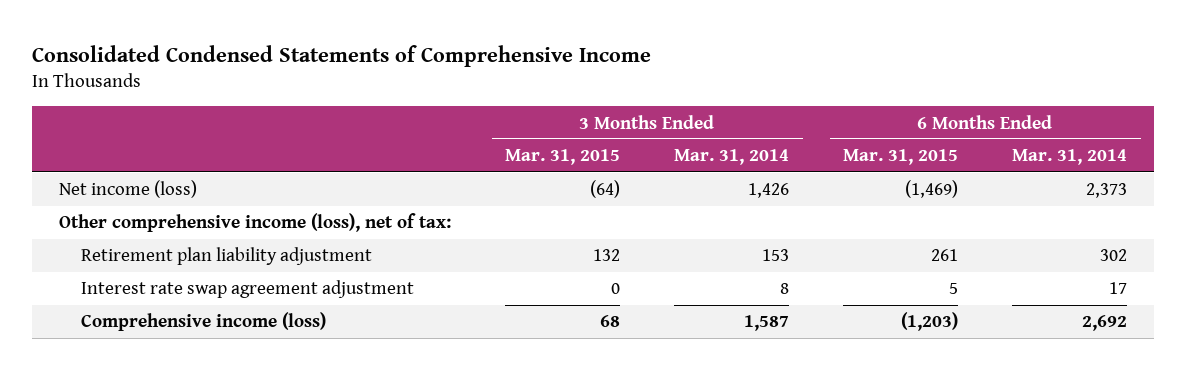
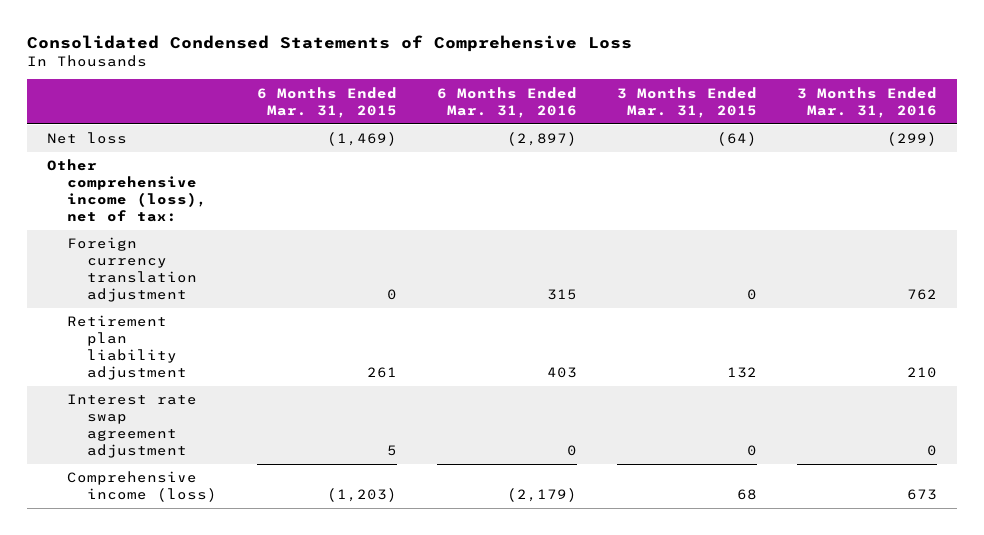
- Consolidated Condensed Statements of Comprehensive Income
+ Consolidated Condensed Statements of Comprehensive Loss
- | 3 Months Ended Mar. 31, 2015 | 3 Months Ended Mar. 31, 2014 | 6 Months Ended Mar. 31, 2015 | 6 Months Ended Mar. 31, 2014
+ | 6 Months Ended Mar. 31, 2015 | 6 Months Ended Mar. 31, 2016 | 3 Months Ended Mar. 31, 2015 | 3 Months Ended Mar. 31, 2016
- Net income (loss) | (64) | 1,426 | (1,469) | 2,373
+ Net loss | (1,469) | (2,897) | (64) | (299)
+ Foreign currency translation adjustment | 0 | 315 | 0 | 762

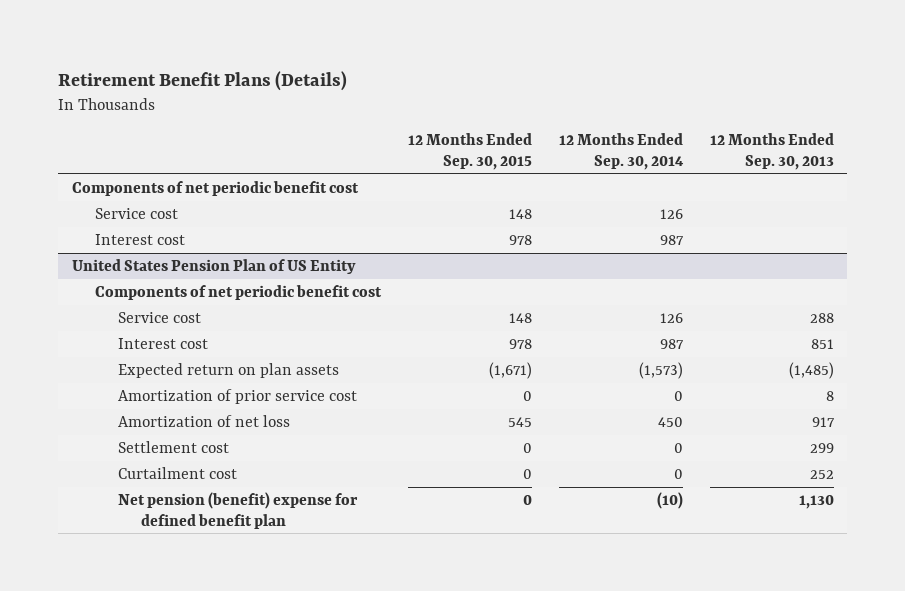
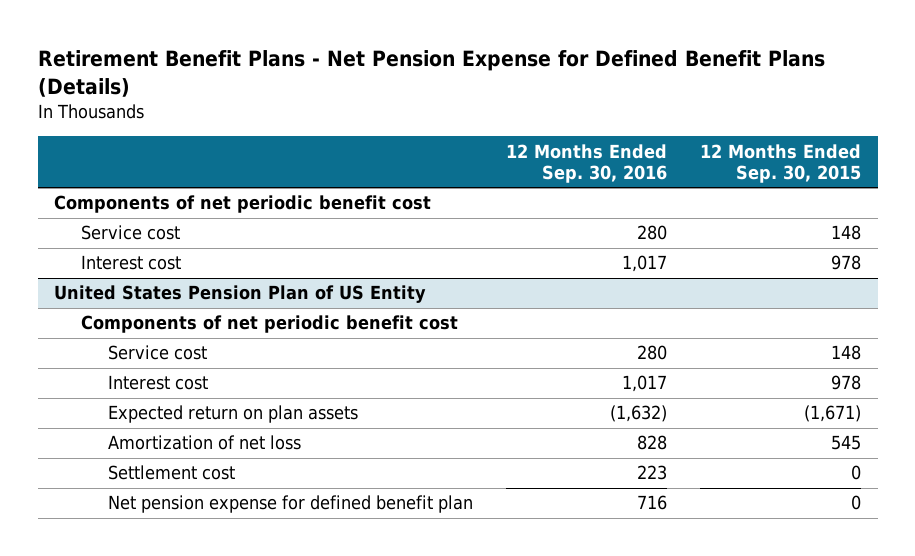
- Retirement Benefit Plans (Details)
+ Retirement Benefit Plans - Net Pension Expense for Defined Benefit Plans (Details)
- | 12 Months Ended Sep. 30, 2015 | 12 Months Ended Sep. 30, 2014 | 12 Months Ended Sep. 30, 2013
+ | 12 Months Ended Sep. 30, 2016 | 12 Months Ended Sep. 30, 2015
@ United States Pension Plan of US Entity
- Amortization of prior service cost | 0 | 0 | 8
- Curtailment cost | 0 | 0 | 252
- Net pension (benefit) expense for defined benefit plan | 0 | (10) | 1,130
+ Net pension expense for defined benefit plan | 716 | 0

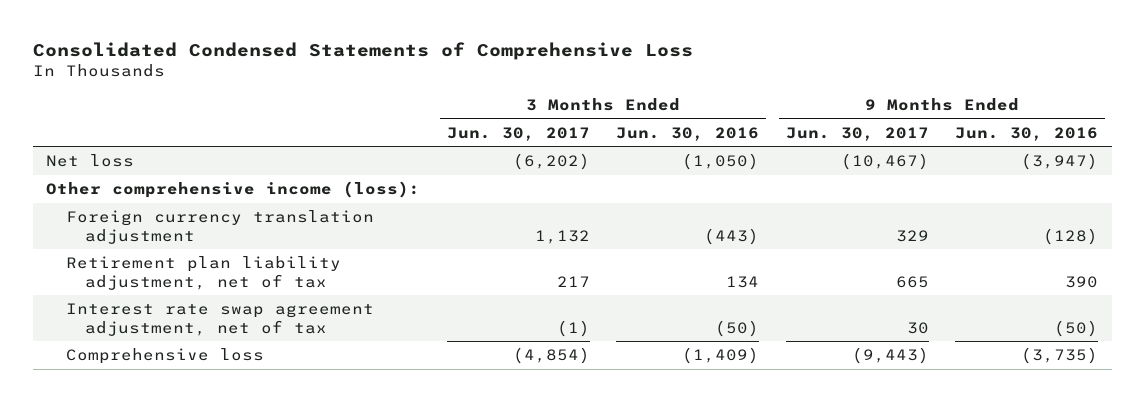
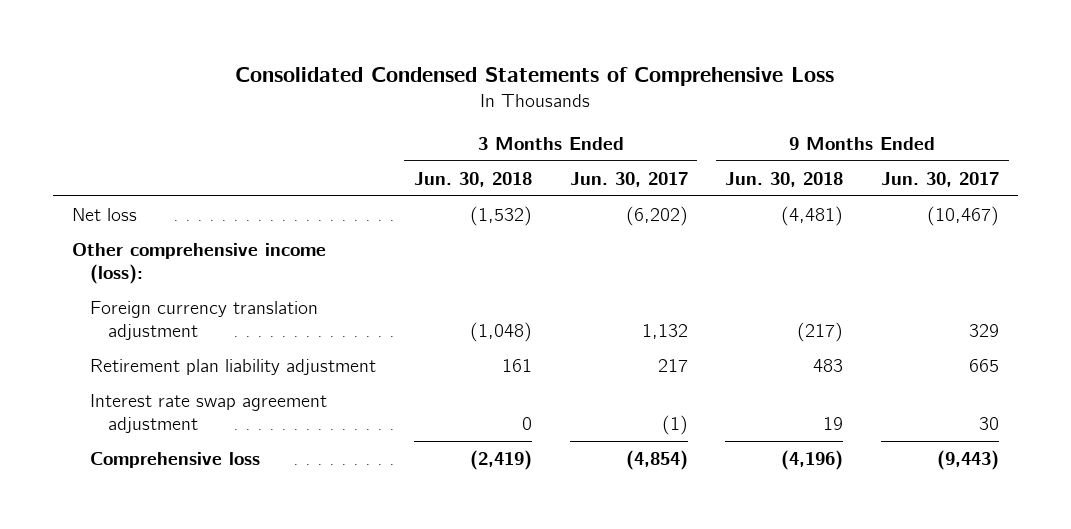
- | 3 Months Ended Jun. 30, 2017 | 3 Months Ended Jun. 30, 2016 | 9 Months Ended Jun. 30, 2017 | 9 Months Ended Jun. 30, 2016
+ | 3 Months Ended Jun. 30, 2018 | 3 Months Ended Jun. 30, 2017 | 9 Months Ended Jun. 30, 2018 | 9 Months Ended Jun. 30, 2017
- Retirement plan liability adjustment, net of tax | 217 | 134 | 665 | 390
- Interest rate swap agreement adjustment, net of tax | (1) | (50) | 30 | (50)
+ Retirement plan liability adjustment | 161 | 217 | 483 | 665
+ Interest rate swap agreement adjustment | 0 | (1) | 19 | 30

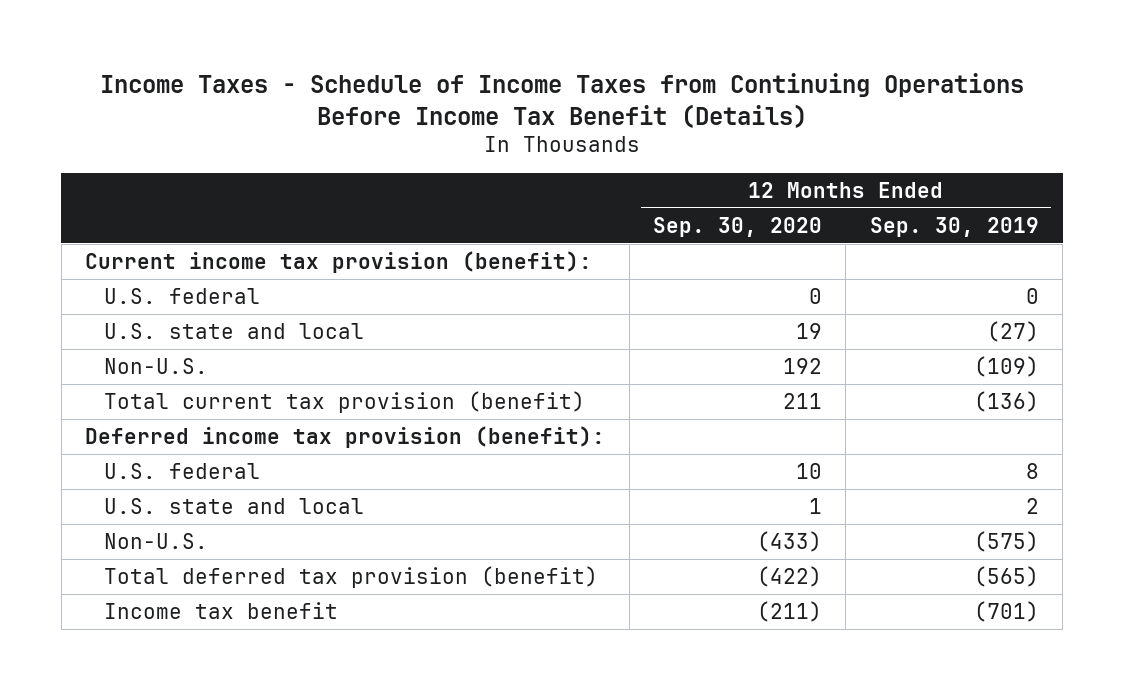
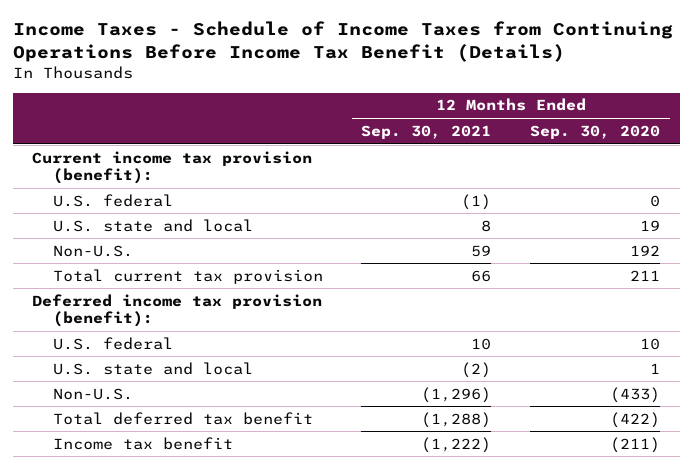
- | 12 Months Ended Sep. 30, 2020 | 12 Months Ended Sep. 30, 2019
+ | 12 Months Ended Sep. 30, 2021 | 12 Months Ended Sep. 30, 2020
- Total current tax provision (benefit) | 211 | (136)
+ Total current tax provision | 66 | 211
- Total deferred tax provision (benefit) | (422) | (565)
+ Total deferred tax benefit | (1,288) | (422)

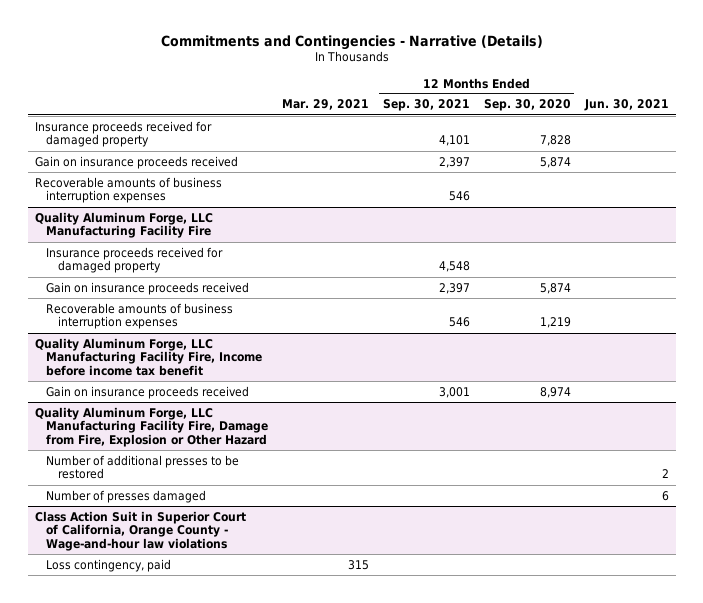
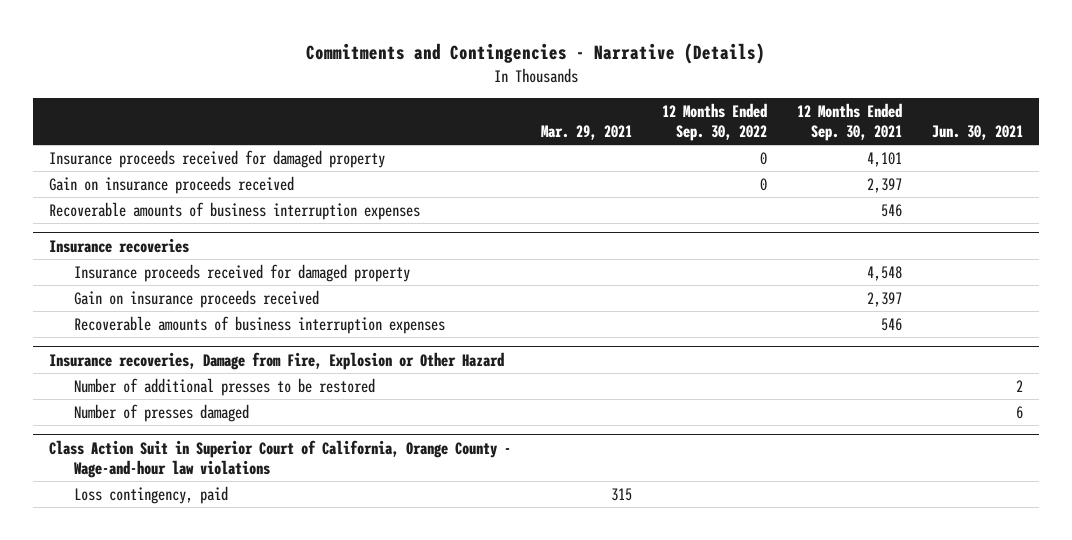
- | Mar. 29, 2021 | 12 Months Ended Sep. 30, 2021 | 12 Months Ended Sep. 30, 2020 | Jun. 30, 2021
+ | Mar. 29, 2021 | 12 Months Ended Sep. 30, 2022 | 12 Months Ended Sep. 30, 2021 | Jun. 30, 2021
- Quality Aluminum Forge, LLC Manufacturing Facility Fire
+ Insurance recoveries
- Quality Aluminum Forge, LLC Manufacturing Facility Fire, Income before income tax benefit
- Gain on insurance proceeds received | | 3,001 | 8,974 |
- Quality Aluminum Forge, LLC Manufacturing Facility Fire, Damage from Fire, Explosion or Other Hazard
+ Insurance recoveries, Damage from Fire, Explosion or Other Hazard

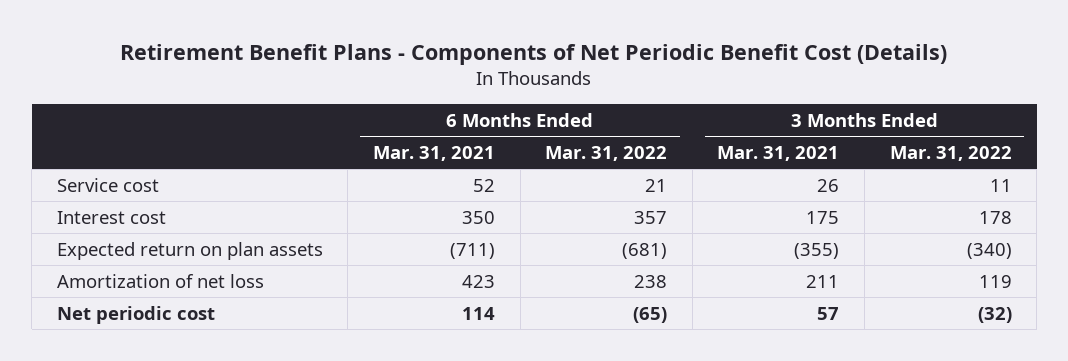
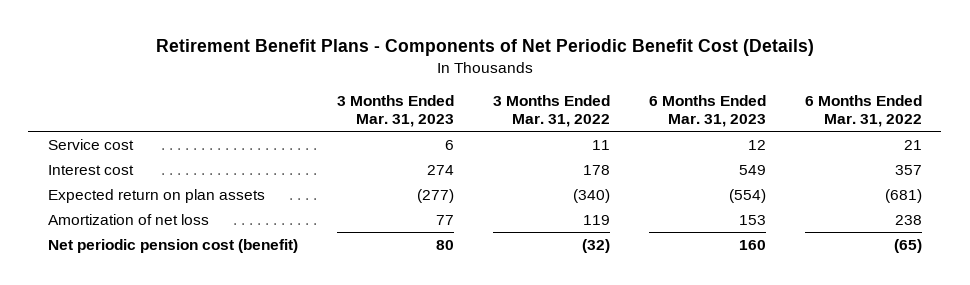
- | 6 Months Ended Mar. 31, 2021 | 6 Months Ended Mar. 31, 2022 | 3 Months Ended Mar. 31, 2021 | 3 Months Ended Mar. 31, 2022
+ | 3 Months Ended Mar. 31, 2023 | 3 Months Ended Mar. 31, 2022 | 6 Months Ended Mar. 31, 2023 | 6 Months Ended Mar. 31, 2022
- Net periodic cost | 114 | (65) | 57 | (32)
+ Net periodic pension cost (benefit) | 80 | (32) | 160 | (65)

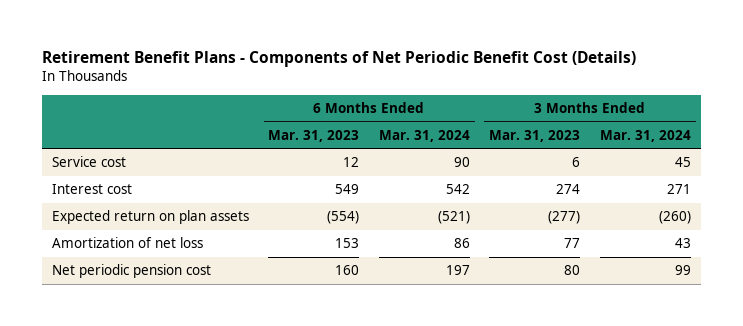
- | 3 Months Ended Mar. 31, 2023 | 3 Months Ended Mar. 31, 2022 | 6 Months Ended Mar. 31, 2023 | 6 Months Ended Mar. 31, 2022
+ | 6 Months Ended Mar. 31, 2023 | 6 Months Ended Mar. 31, 2024 | 3 Months Ended Mar. 31, 2023 | 3 Months Ended Mar. 31, 2024
- Net periodic pension cost (benefit) | 80 | (32) | 160 | (65)
+ Net periodic pension cost | 160 | 197 | 80 | 99

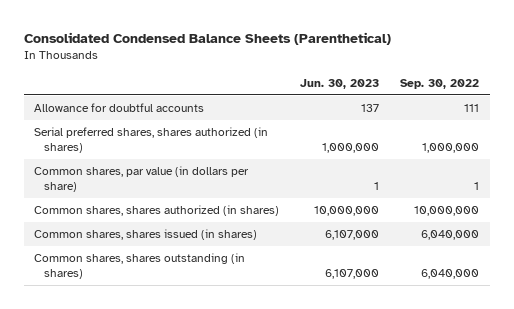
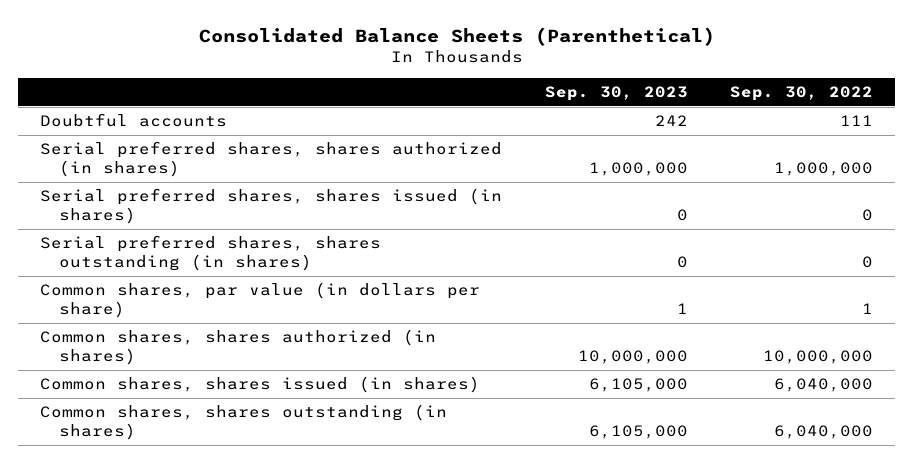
- Consolidated Condensed Balance Sheets (Parenthetical)
+ Consolidated Balance Sheets (Parenthetical)
- | Jun. 30, 2023 | Sep. 30, 2022
+ | Sep. 30, 2023 | Sep. 30, 2022
- Allowance for doubtful accounts | 137 | 111
+ Doubtful accounts | 242 | 111
+ Serial preferred shares, shares issued (in shares) | 0 | 0
+ Serial preferred shares, shares outstanding (in shares) | 0 | 0

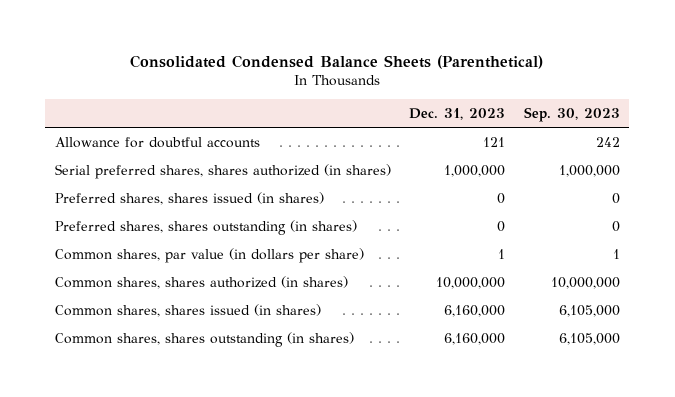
- Consolidated Balance Sheets (Parenthetical)
+ Consolidated Condensed Balance Sheets (Parenthetical)
- | Sep. 30, 2023 | Sep. 30, 2022
+ | Dec. 31, 2023 | Sep. 30, 2023
- Doubtful accounts | 242 | 111
+ Allowance for doubtful accounts | 121 | 242
- Serial preferred shares, shares issued (in shares) | 0 | 0
- Serial preferred shares, shares outstanding (in shares) | 0 | 0
+ Preferred shares, shares issued (in shares) | 0 | 0
+ Preferred shares, shares outstanding (in shares) | 0 | 0

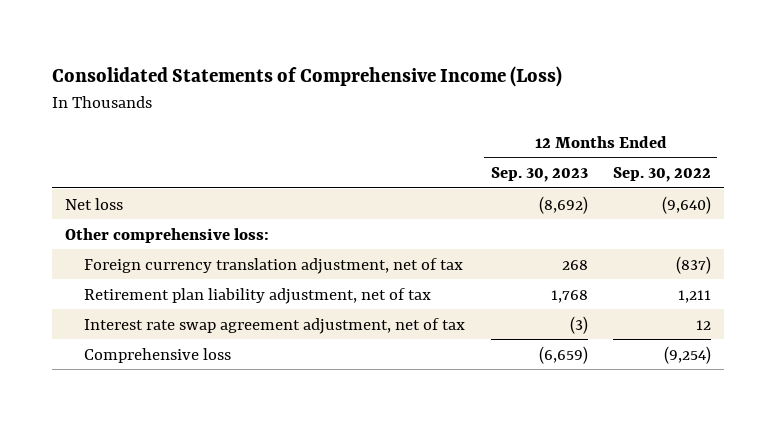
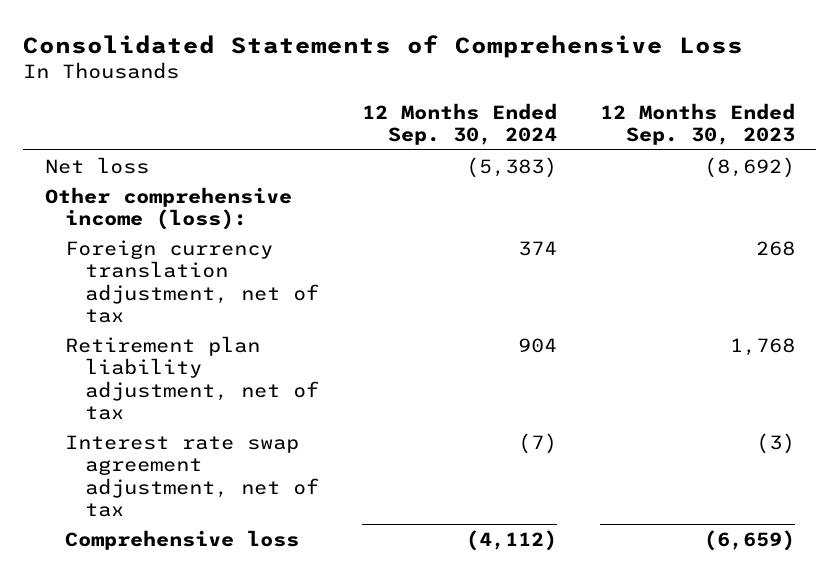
- Consolidated Statements of Comprehensive Income (Loss)
+ Consolidated Statements of Comprehensive Loss
- | 12 Months Ended Sep. 30, 2023 | 12 Months Ended Sep. 30, 2022
+ | 12 Months Ended Sep. 30, 2024 | 12 Months Ended Sep. 30, 2023
- Other comprehensive loss:
+ Other comprehensive income (loss):

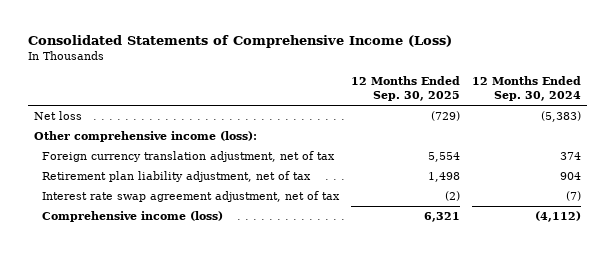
- Consolidated Statements of Comprehensive Loss
+ Consolidated Statements of Comprehensive Income (Loss)
- | 12 Months Ended Sep. 30, 2024 | 12 Months Ended Sep. 30, 2023
+ | 12 Months Ended Sep. 30, 2025 | 12 Months Ended Sep. 30, 2024
- Comprehensive loss | (4,112) | (6,659)
+ Comprehensive income (loss) | 6,321 | (4,112)

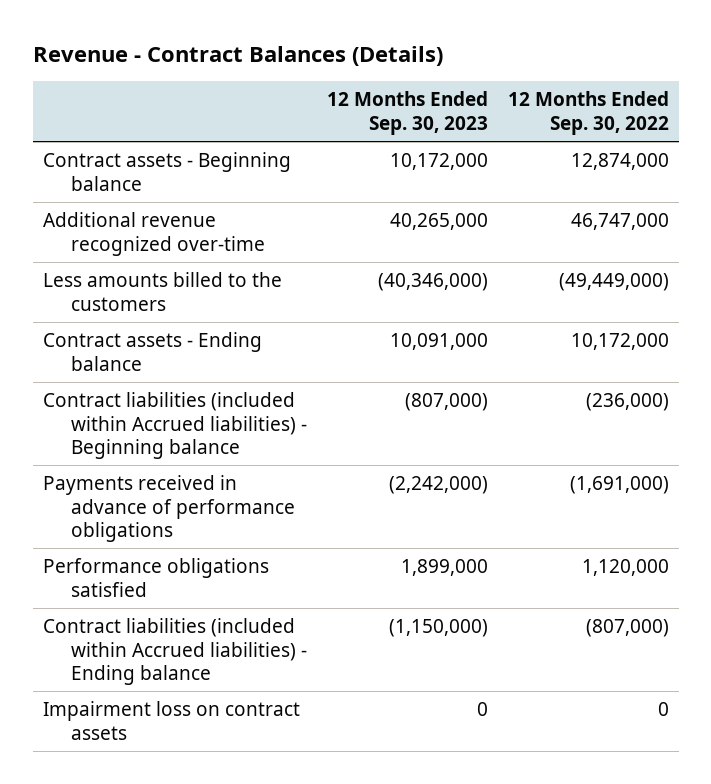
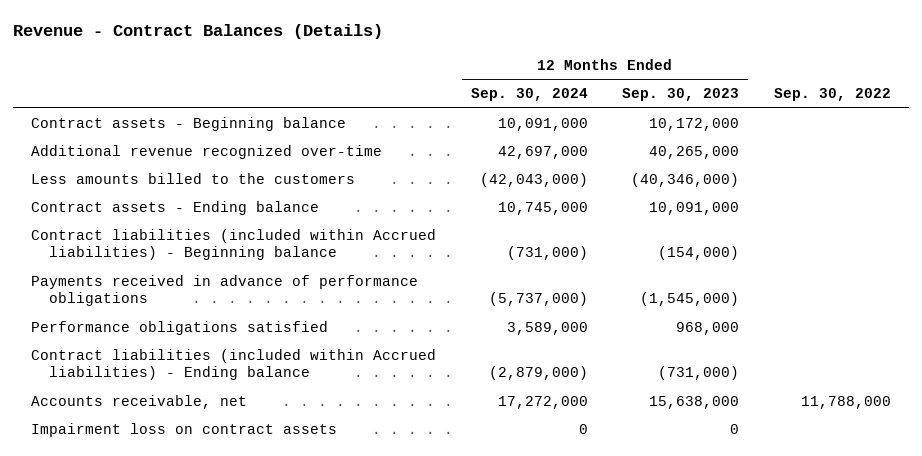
- | 12 Months Ended Sep. 30, 2023 | 12 Months Ended Sep. 30, 2022
+ | 12 Months Ended Sep. 30, 2024 | 12 Months Ended Sep. 30, 2023 | Sep. 30, 2022
- Contract liabilities (included within Accrued liabilities) - Beginning balance | (807,000) | (236,000)
- Payments received in advance of performance obligations | (2,242,000) | (1,691,000)
- Performance obligations satisfied | 1,899,000 | 1,120,000
- Contract liabilities (included within Accrued liabilities) - Ending balance | (1,150,000) | (807,000)
+ Contract liabilities (included within Accrued liabilities) - Beginning balance | (731,000) | (154,000) |
+ Payments received in advance of performance obligations | (5,737,000) | (1,545,000) |
+ Performance obligations satisfied | 3,589,000 | 968,000 |
+ Contract liabilities (included within Accrued liabilities) - Ending balance | (2,879,000) | (731,000) |
+ Accounts receivable, net | 17,272,000 | 15,638,000 | 11,788,000

